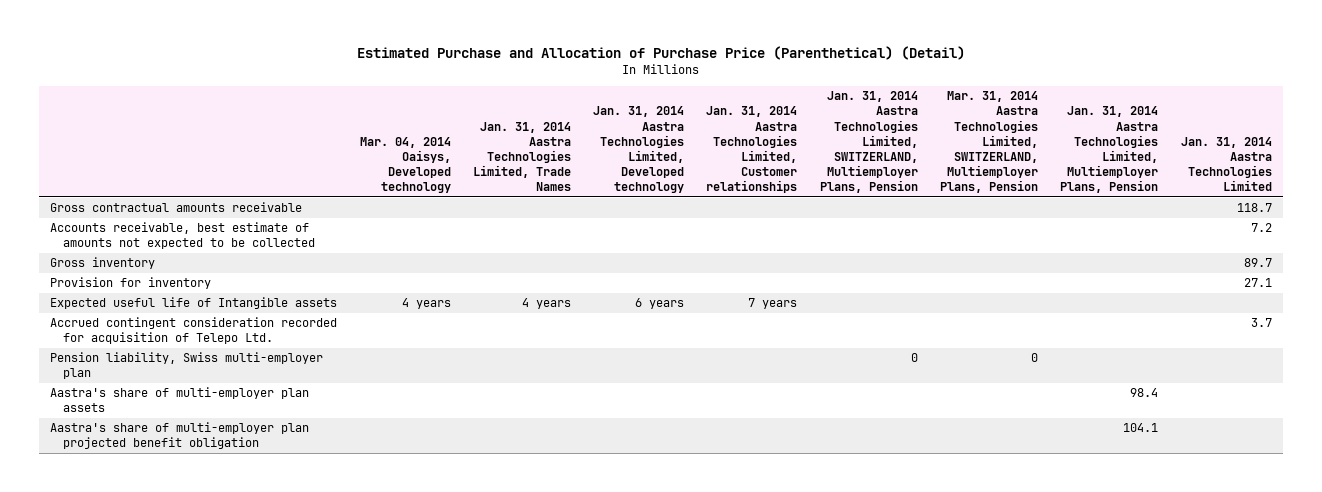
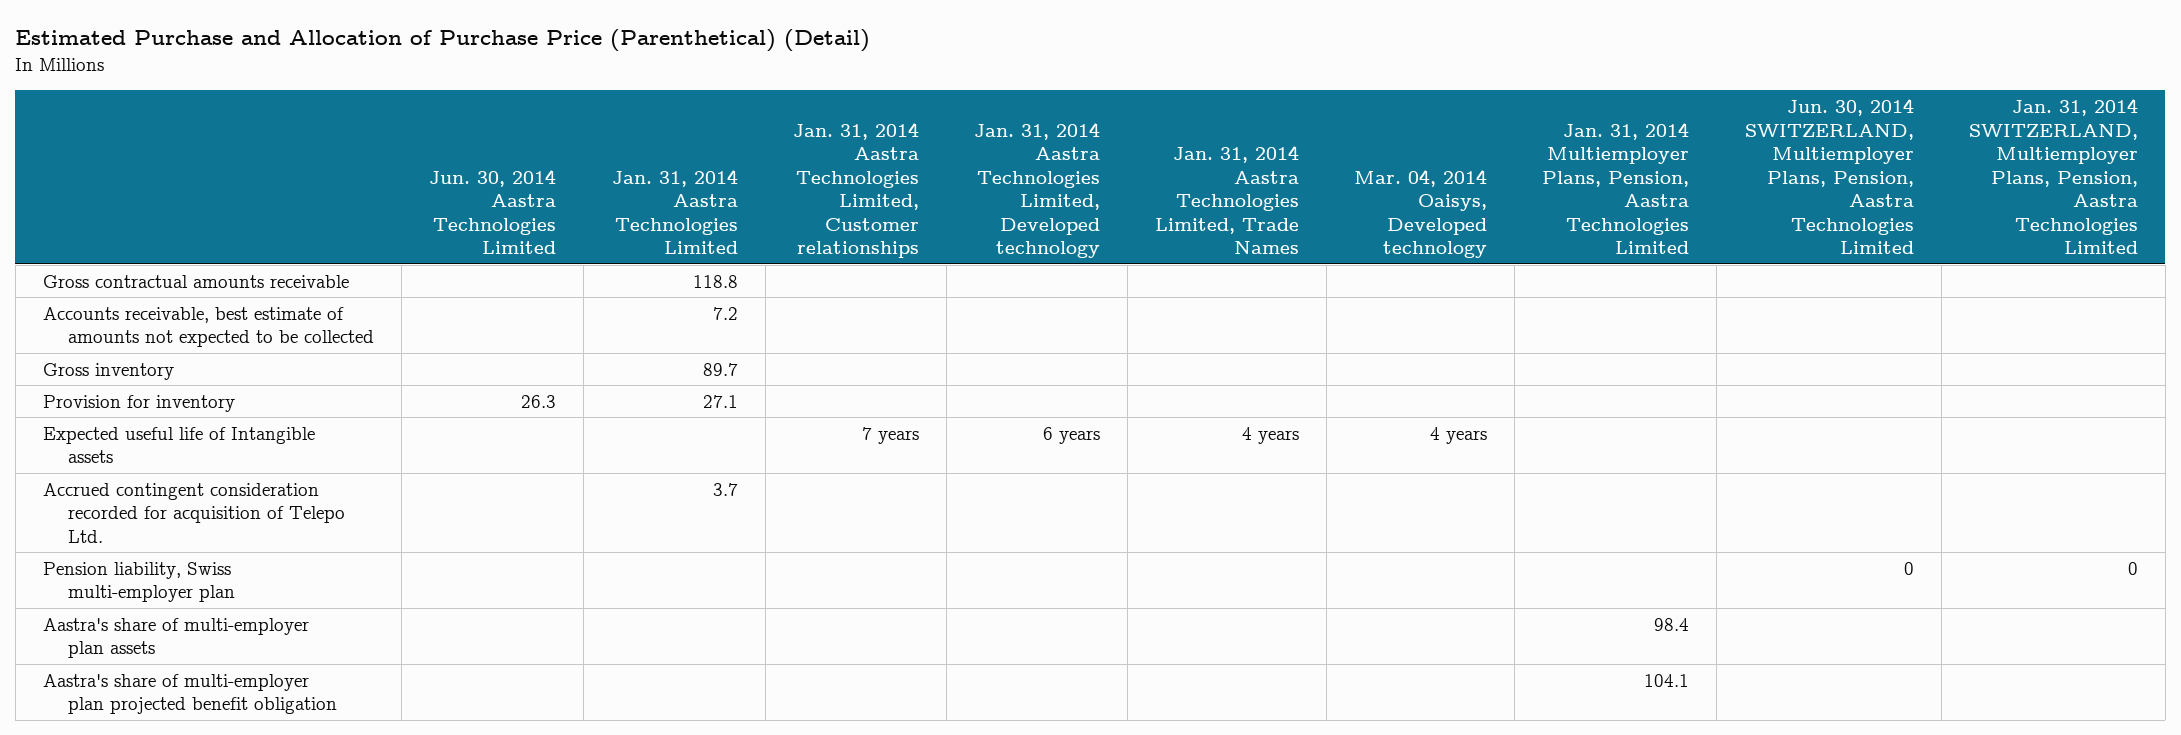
- | Mar. 04, 2014 Oaisys, Developed technology | Jan. 31, 2014 Aastra Technologies Limited, Trade Names | Jan. 31, 2014 Aastra Technologies Limited, Developed technology | Jan. 31, 2014 Aastra Technologies Limited, Customer relationships | Jan. 31, 2014 Aastra Technologies Limited, SWITZERLAND, Multiemployer Plans, Pension | Mar. 31, 2014 Aastra Technologies Limited, SWITZERLAND, Multiemployer Plans, Pension | Jan. 31, 2014 Aastra Technologies Limited, Multiemployer Plans, Pension | Jan. 31, 2014 Aastra Technologies Limited
+ | Jun. 30, 2014 Aastra Technologies Limited | Jan. 31, 2014 Aastra Technologies Limited | Jan. 31, 2014 Aastra Technologies Limited, Customer relationships | Jan. 31, 2014 Aastra Technologies Limited, Developed technology | Jan. 31, 2014 Aastra Technologies Limited, Trade Names | Mar. 04, 2014 Oaisys, Developed technology | Jan. 31, 2014 Multiemployer Plans, Pension, Aastra Technologies Limited | Jun. 30, 2014 SWITZERLAND, Multiemployer Plans, Pension, Aastra Technologies Limited | Jan. 31, 2014 SWITZERLAND, Multiemployer Plans, Pension, Aastra Technologies Limited
- Gross contractual amounts receivable | | | | | | | | 118.7
+ Gross contractual amounts receivable | | 118.8 | | | | | | |

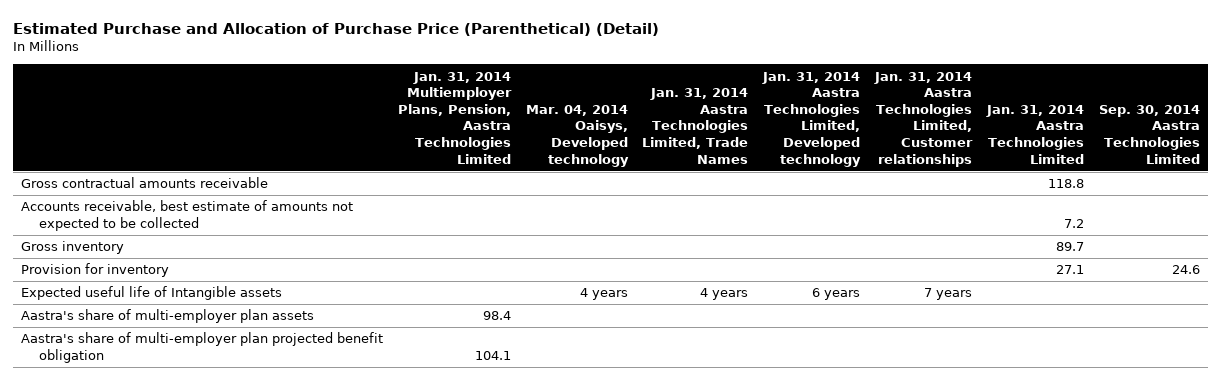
- | Jun. 30, 2014 Aastra Technologies Limited | Jan. 31, 2014 Aastra Technologies Limited | Jan. 31, 2014 Aastra Technologies Limited, Customer relationships | Jan. 31, 2014 Aastra Technologies Limited, Developed technology | Jan. 31, 2014 Aastra Technologies Limited, Trade Names | Mar. 04, 2014 Oaisys, Developed technology | Jan. 31, 2014 Multiemployer Plans, Pension, Aastra Technologies Limited | Jun. 30, 2014 SWITZERLAND, Multiemployer Plans, Pension, Aastra Technologies Limited | Jan. 31, 2014 SWITZERLAND, Multiemployer Plans, Pension, Aastra Technologies Limited
+ | Jan. 31, 2014 Multiemployer Plans, Pension, Aastra Technologies Limited | Mar. 04, 2014 Oaisys, Developed technology | Jan. 31, 2014 Aastra Technologies Limited, Trade Names | Jan. 31, 2014 Aastra Technologies Limited, Developed technology | Jan. 31, 2014 Aastra Technologies Limited, Customer relationships | Jan. 31, 2014 Aastra Technologies Limited | Sep. 30, 2014 Aastra Technologies Limited
- Accrued contingent consideration recorded for acquisition of Telepo Ltd. | | 3.7 | | | | | | |
- Pension liability, Swiss multi-employer plan | | | | | | | | 0 | 0

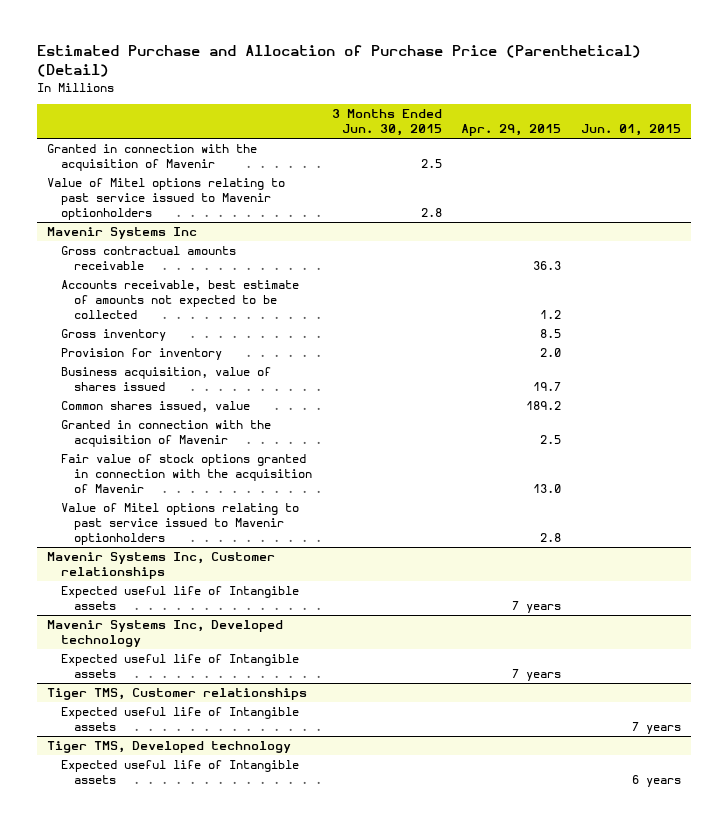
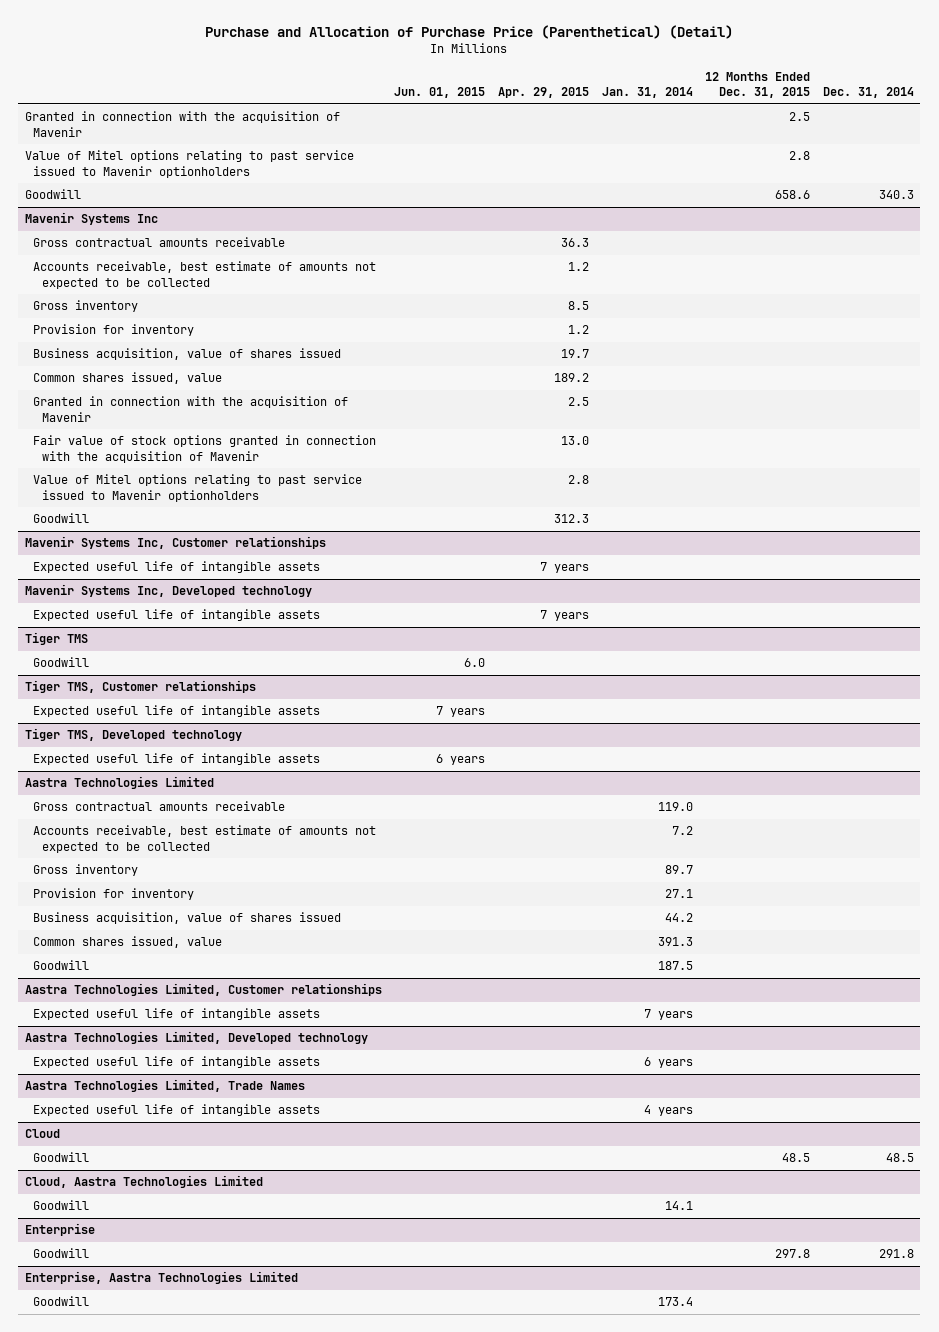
- Estimated Purchase and Allocation of Purchase Price (Parenthetical) (Detail)
+ Purchase and Allocation of Purchase Price (Parenthetical) (Detail)
- | 3 Months Ended Jun. 30, 2015 | Apr. 29, 2015 | Jun. 01, 2015
+ | Jun. 01, 2015 | Apr. 29, 2015 | Jan. 31, 2014 | 12 Months Ended Dec. 31, 2015 | Dec. 31, 2014
+ Goodwill | | | | 658.6 | 340.3
@ Mavenir Systems Inc
- Provision for inventory | | 2.0 |
+ Provision for inventory | | 1.2 | | |
+ Goodwill | | 312.3 | | |
@ Mavenir Systems Inc, Customer relationships
- Expected useful life of Intangible assets | | 7 years |
+ Expected useful life of intangible assets | | 7 years | | |
@ Mavenir Systems Inc, Developed technology
- Expected useful life of Intangible assets | | 7 years |
+ Expected useful life of intangible assets | | 7 years | | |
+ Tiger TMS
+ Goodwill | 6.0 | | | |
@ Tiger TMS, Customer relationships
- Expected useful life of Intangible assets | | | 7 years
+ Expected useful life of intangible assets | 7 years | | | |
@ Tiger TMS, Developed technology
- Expected useful life of Intangible assets | | | 6 years
+ Expected useful life of intangible assets | 6 years | | | |
+ Aastra Technologies Limited
+ Gross contractual amounts receivable | | | 119.0 | |
+ Accounts receivable, best estimate of amounts not expected to be collected | | | 7.2 | |
+ Gross inventory | | | 89.7 | |
+ Provision for inventory | | | 27.1 | |
+ Business acquisition, value of shares issued | | | 44.2 | |
+ Common shares issued, value | | | 391.3 | |
+ Goodwill | | | 187.5 | |
+ Aastra Technologies Limited, Customer relationships
+ Expected useful life of intangible assets | | | 7 years | |
+ Aastra Technologies Limited, Developed technology
+ Expected useful life of intangible assets | | | 6 years | |
+ Aastra Technologies Limited, Trade Names
+ Expected useful life of intangible assets | | | 4 years | |
+ Cloud
+ Goodwill | | | | 48.5 | 48.5
+ Cloud, Aastra Technologies Limited
+ Goodwill | | | 14.1 | |
+ Enterprise
+ Goodwill | | | | 297.8 | 291.8
+ Enterprise, Aastra Technologies Limited
+ Goodwill | | | 173.4 | |

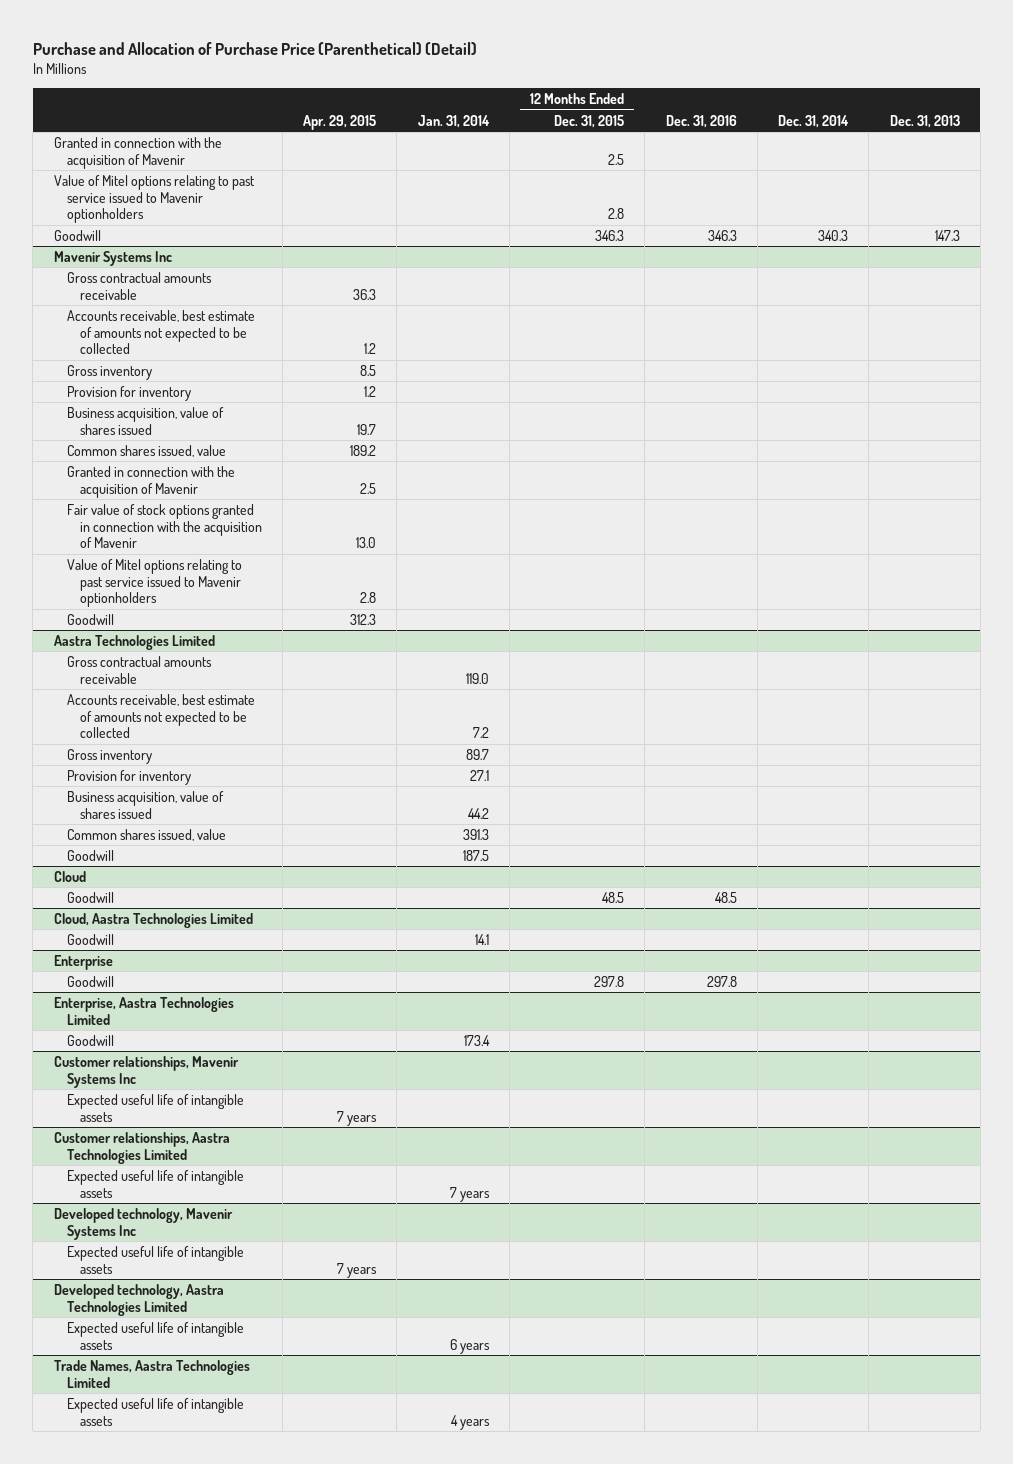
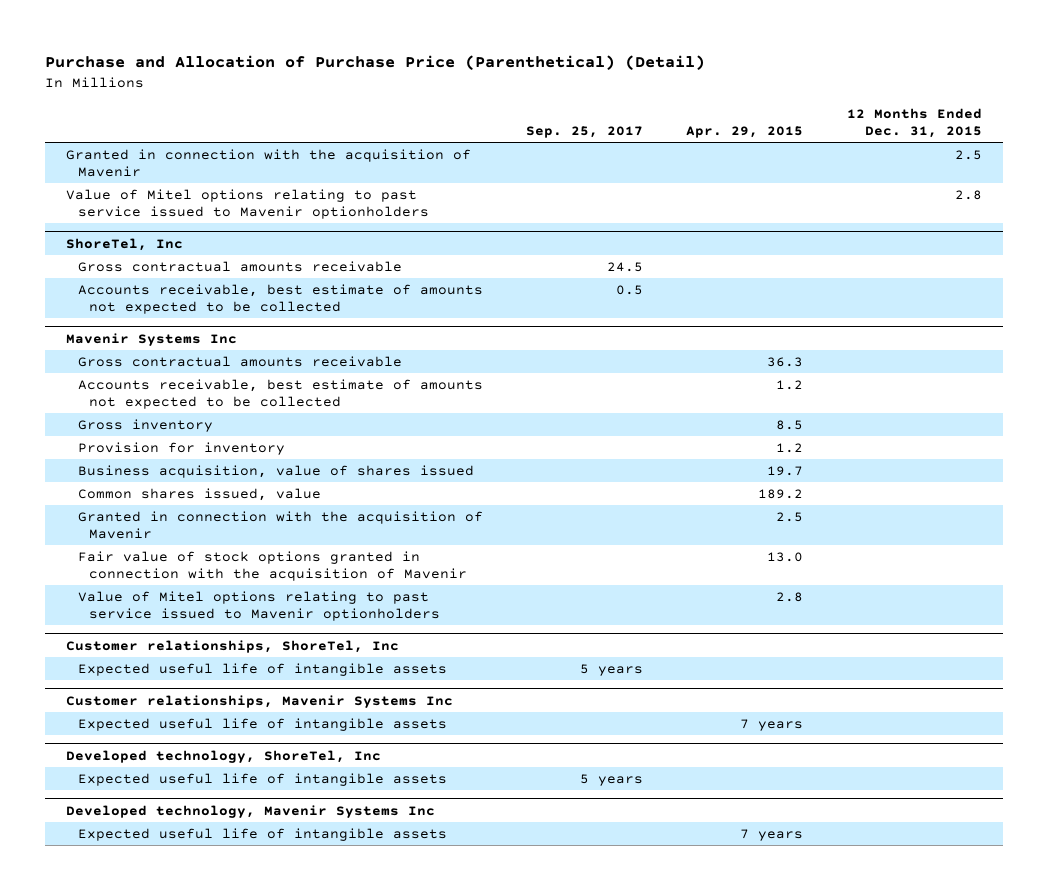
- | Apr. 29, 2015 | Jan. 31, 2014 | 12 Months Ended Dec. 31, 2015 | Dec. 31, 2016 | Dec. 31, 2014 | Dec. 31, 2013
+ | Sep. 25, 2017 | Apr. 29, 2015 | 12 Months Ended Dec. 31, 2015
- Goodwill | | | 346.3 | 346.3 | 340.3 | 147.3
+ ShoreTel, Inc
+ Gross contractual amounts receivable | 24.5 | |
+ Accounts receivable, best estimate of amounts not expected to be collected | 0.5 | |
@ Mavenir Systems Inc
- Goodwill | 312.3 | | | | |
- Aastra Technologies Limited
- Gross contractual amounts receivable | | 119.0 | | | |
- Accounts receivable, best estimate of amounts not expected to be collected | | 7.2 | | | |
- Gross inventory | | 89.7 | | | |
- Provision for inventory | | 27.1 | | | |
- Business acquisition, value of shares issued | | 44.2 | | | |
- Common shares issued, value | | 391.3 | | | |
- Goodwill | | 187.5 | | | |
- Cloud
- Goodwill | | | 48.5 | 48.5 | |
- Cloud, Aastra Technologies Limited
- Goodwill | | 14.1 | | | |
- Enterprise
- Goodwill | | | 297.8 | 297.8 | |
- Enterprise, Aastra Technologies Limited
- Goodwill | | 173.4 | | | |
+ Customer relationships, ShoreTel, Inc
+ Expected useful life of intangible assets | 5 years | |
- Customer relationships, Aastra Technologies Limited
- Expected useful life of intangible assets | | 7 years | | | |
+ Developed technology, ShoreTel, Inc
+ Expected useful life of intangible assets | 5 years | |
- Developed technology, Aastra Technologies Limited
- Expected useful life of intangible assets | | 6 years | | | |
- Trade Names, Aastra Technologies Limited
- Expected useful life of intangible assets | | 4 years | | | |

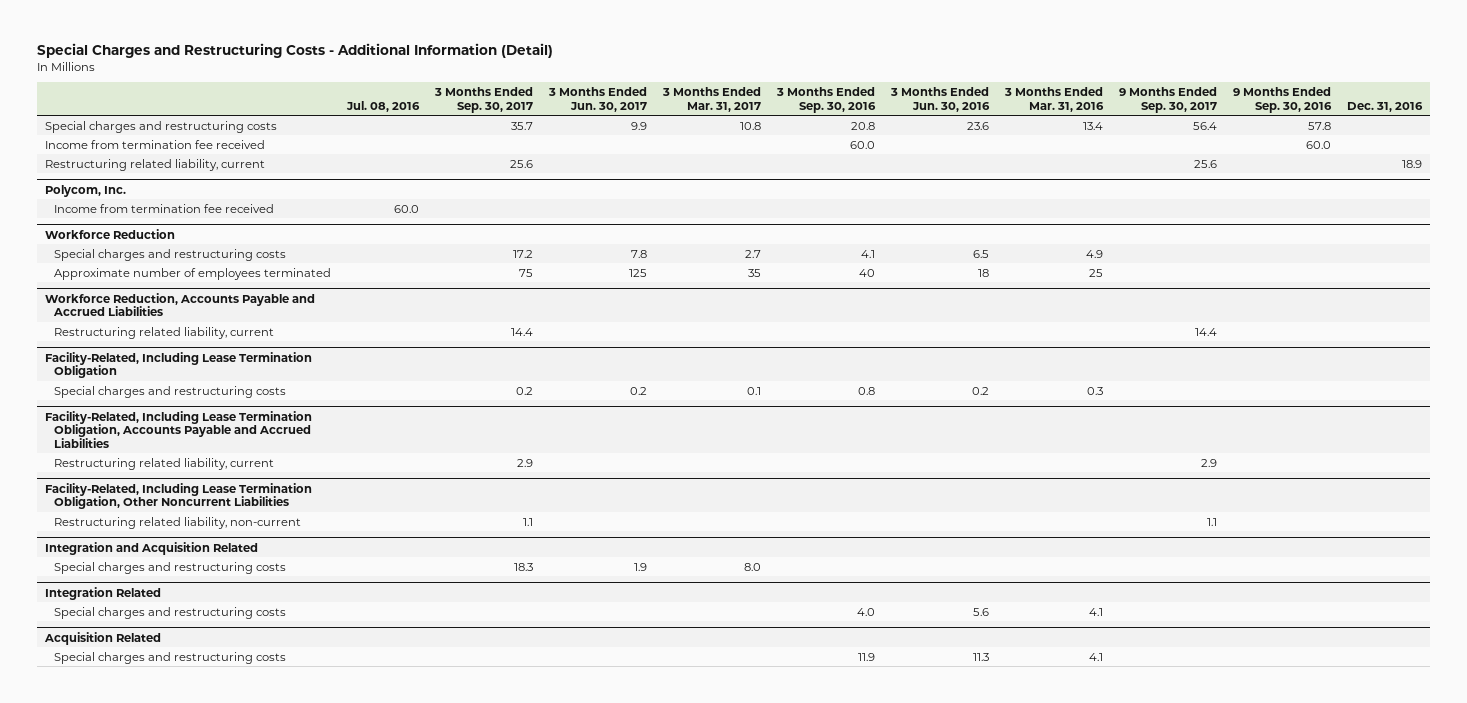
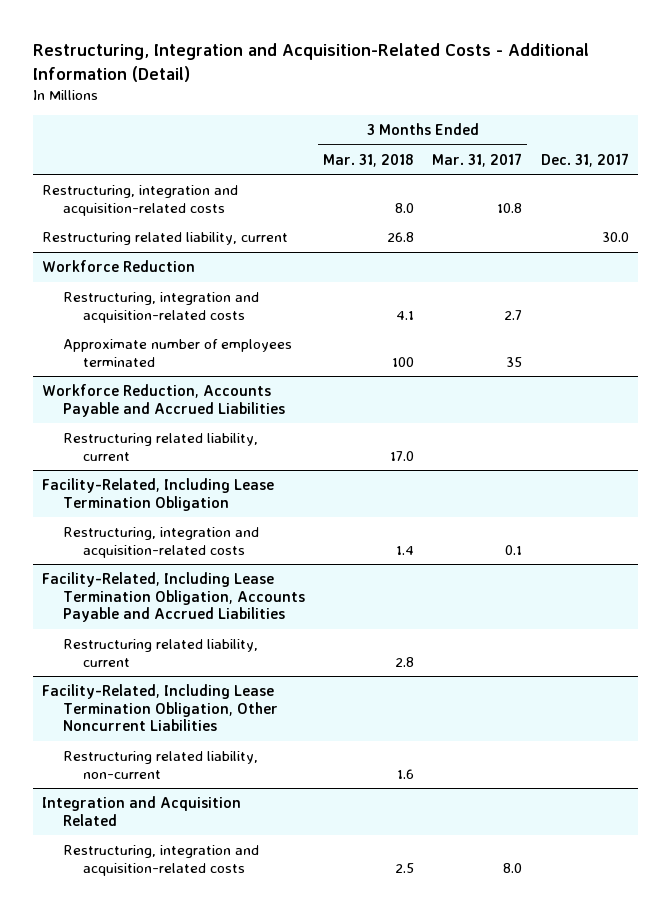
- Special Charges and Restructuring Costs - Additional Information (Detail)
+ Restructuring, Integration and Acquisition-Related Costs - Additional Information (Detail)
- | Jul. 08, 2016 | 3 Months Ended Sep. 30, 2017 | 3 Months Ended Jun. 30, 2017 | 3 Months Ended Mar. 31, 2017 | 3 Months Ended Sep. 30, 2016 | 3 Months Ended Jun. 30, 2016 | 3 Months Ended Mar. 31, 2016 | 9 Months Ended Sep. 30, 2017 | 9 Months Ended Sep. 30, 2016 | Dec. 31, 2016
+ | 3 Months Ended Mar. 31, 2018 | 3 Months Ended Mar. 31, 2017 | Dec. 31, 2017
- Special charges and restructuring costs | | 35.7 | 9.9 | 10.8 | 20.8 | 23.6 | 13.4 | 56.4 | 57.8 |
- Income from termination fee received | | | | | 60.0 | | | | 60.0 |
+ Restructuring, integration and acquisition-related costs | 8.0 | 10.8 |
- Polycom, Inc.
- Income from termination fee received | 60.0 | | | | | | | | |
@ Workforce Reduction
- Special charges and restructuring costs | | 17.2 | 7.8 | 2.7 | 4.1 | 6.5 | 4.9 | | |
+ Restructuring, integration and acquisition-related costs | 4.1 | 2.7 |
@ Facility-Related, Including Lease Termination Obligation
- Special charges and restructuring costs | | 0.2 | 0.2 | 0.1 | 0.8 | 0.2 | 0.3 | | |
+ Restructuring, integration and acquisition-related costs | 1.4 | 0.1 |
@ Integration and Acquisition Related
- Special charges and restructuring costs | | 18.3 | 1.9 | 8.0 | | | | | |
- Integration Related
- Special charges and restructuring costs | | | | | 4.0 | 5.6 | 4.1 | | |
- Acquisition Related
- Special charges and restructuring costs | | | | | 11.9 | 11.3 | 4.1 | | |
@ Integration and Acquisition Related
+ Restructuring, integration and acquisition-related costs | 2.5 | 8.0 |

